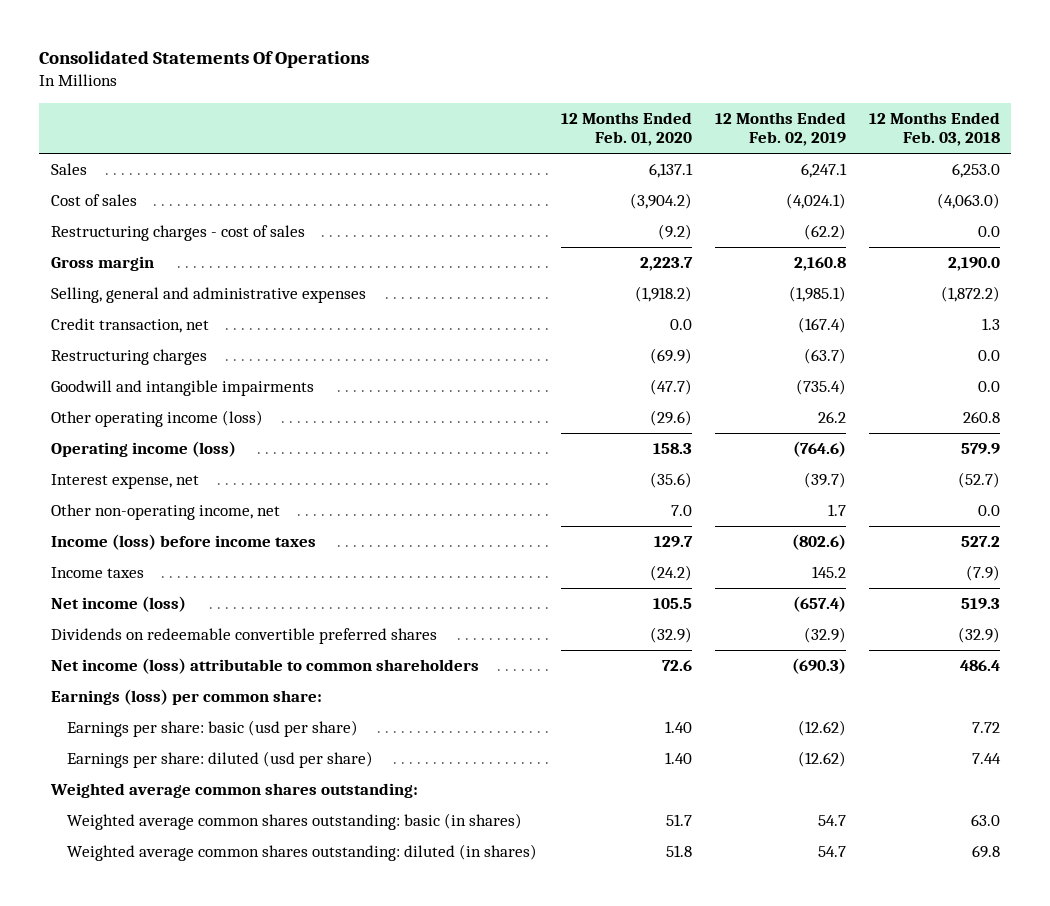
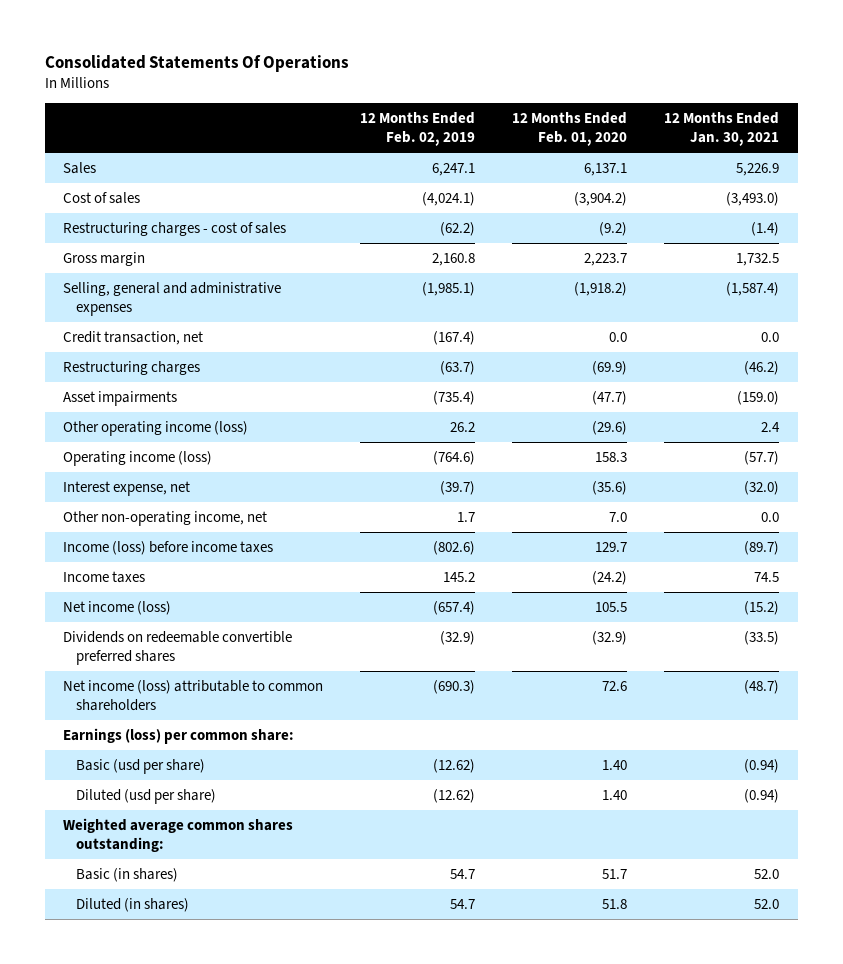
- | 12 Months Ended Feb. 01, 2020 | 12 Months Ended Feb. 02, 2019 | 12 Months Ended Feb. 03, 2018
+ | 12 Months Ended Feb. 02, 2019 | 12 Months Ended Feb. 01, 2020 | 12 Months Ended Jan. 30, 2021
- Goodwill and intangible impairments | (47.7) | (735.4) | 0.0
+ Asset impairments | (735.4) | (47.7) | (159.0)
- Earnings per share: basic (usd per share) | 1.40 | (12.62) | 7.72
- Earnings per share: diluted (usd per share) | 1.40 | (12.62) | 7.44
+ Basic (usd per share) | (12.62) | 1.40 | (0.94)
+ Diluted (usd per share) | (12.62) | 1.40 | (0.94)
- Weighted average common shares outstanding: basic (in shares) | 51.7 | 54.7 | 63.0
- Weighted average common shares outstanding: diluted (in shares) | 51.8 | 54.7 | 69.8
+ Basic (in shares) | 54.7 | 51.7 | 52.0
+ Diluted (in shares) | 54.7 | 51.8 | 52.0

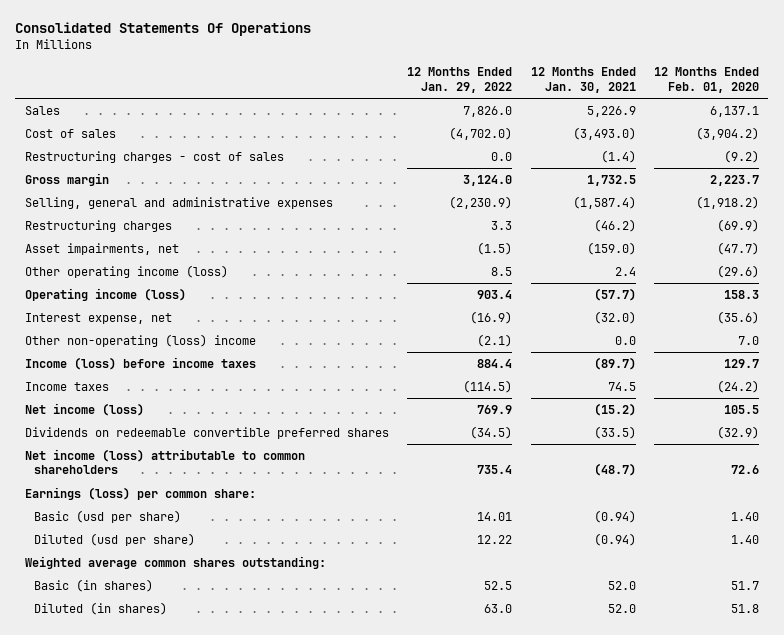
- | 12 Months Ended Feb. 02, 2019 | 12 Months Ended Feb. 01, 2020 | 12 Months Ended Jan. 30, 2021
+ | 12 Months Ended Jan. 29, 2022 | 12 Months Ended Jan. 30, 2021 | 12 Months Ended Feb. 01, 2020
- Credit transaction, net | (167.4) | 0.0 | 0.0
- Asset impairments | (735.4) | (47.7) | (159.0)
+ Asset impairments, net | (1.5) | (159.0) | (47.7)
- Other non-operating income, net | 1.7 | 7.0 | 0.0
+ Other non-operating (loss) income | (2.1) | 0.0 | 7.0

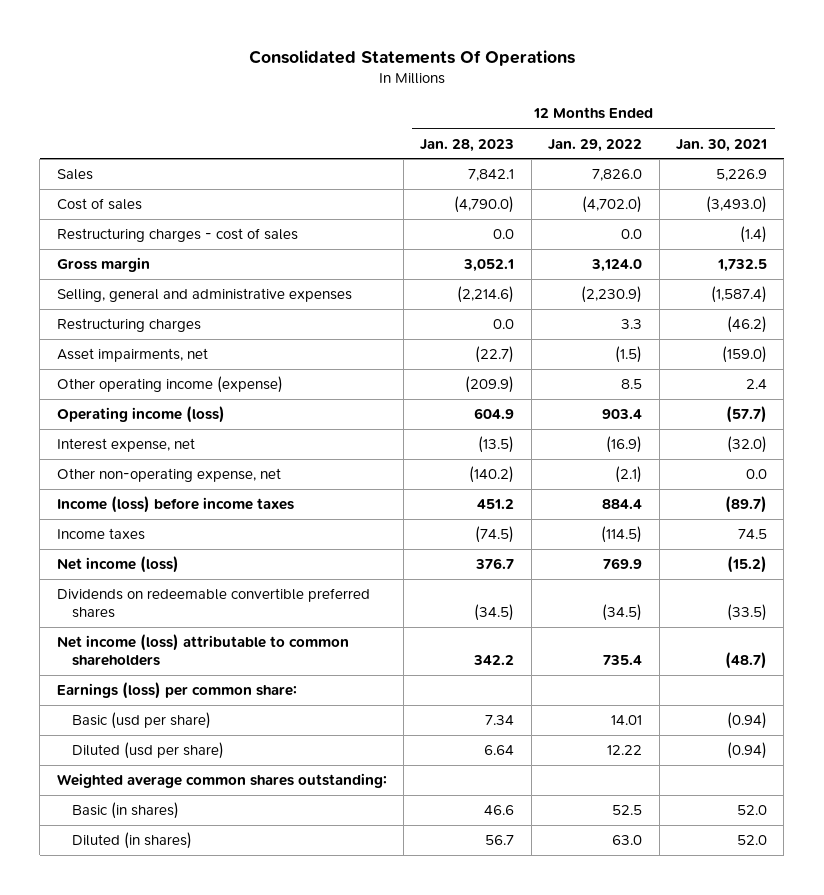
- | 12 Months Ended Jan. 29, 2022 | 12 Months Ended Jan. 30, 2021 | 12 Months Ended Feb. 01, 2020
+ | 12 Months Ended Jan. 28, 2023 | 12 Months Ended Jan. 29, 2022 | 12 Months Ended Jan. 30, 2021
- Other operating income (loss) | 8.5 | 2.4 | (29.6)
+ Other operating income (expense) | (209.9) | 8.5 | 2.4
- Other non-operating (loss) income | (2.1) | 0.0 | 7.0
+ Other non-operating expense, net | (140.2) | (2.1) | 0.0

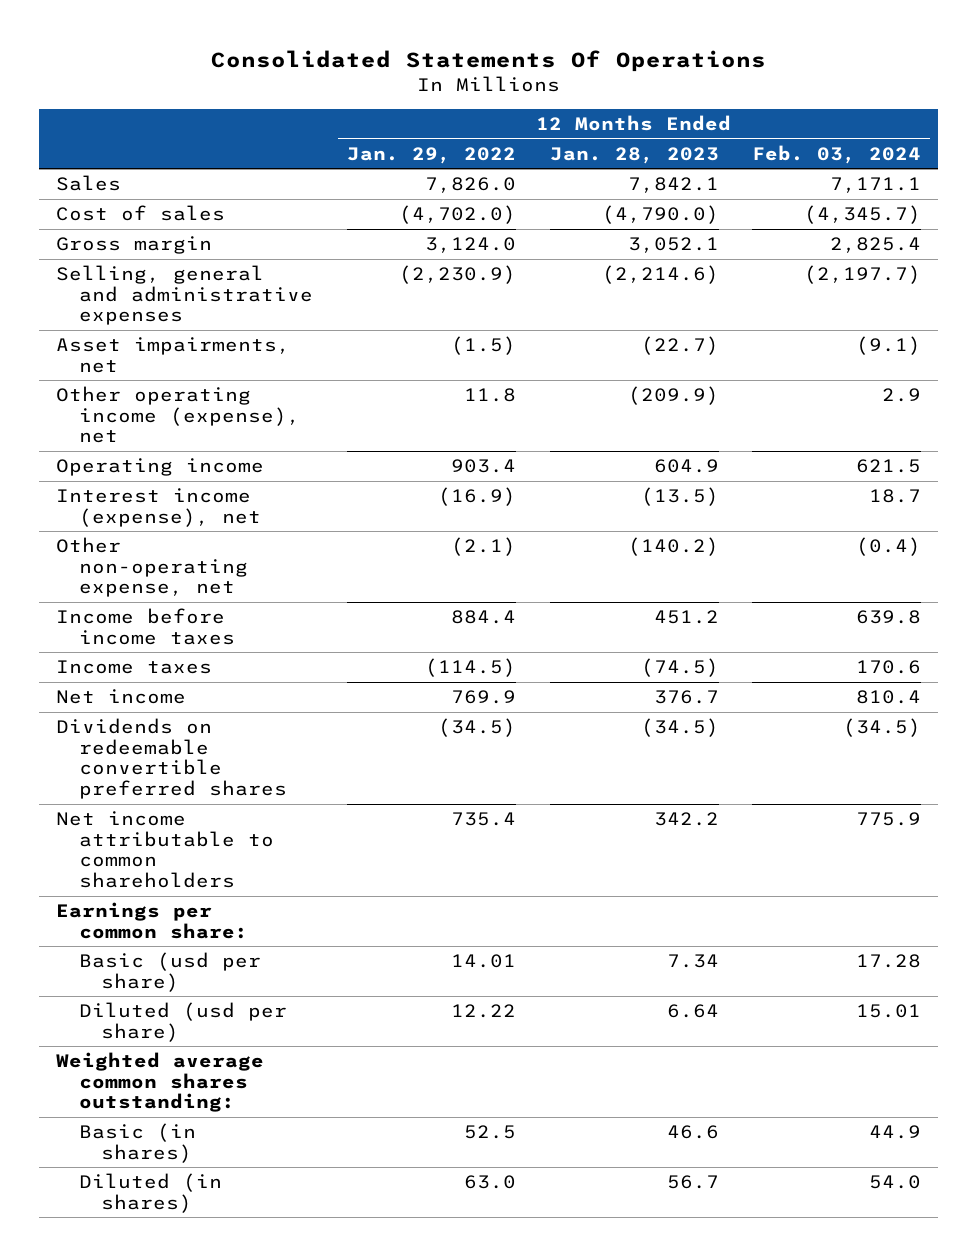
- | 12 Months Ended Jan. 28, 2023 | 12 Months Ended Jan. 29, 2022 | 12 Months Ended Jan. 30, 2021
+ | 12 Months Ended Jan. 29, 2022 | 12 Months Ended Jan. 28, 2023 | 12 Months Ended Feb. 03, 2024
- Restructuring charges - cost of sales | 0.0 | 0.0 | (1.4)
- Restructuring charges | 0.0 | 3.3 | (46.2)
- Other operating income (expense) | (209.9) | 8.5 | 2.4
- Operating income (loss) | 604.9 | 903.4 | (57.7)
- Interest expense, net | (13.5) | (16.9) | (32.0)
+ Other operating income (expense), net | 11.8 | (209.9) | 2.9
+ Operating income | 903.4 | 604.9 | 621.5
+ Interest income (expense), net | (16.9) | (13.5) | 18.7
- Income (loss) before income taxes | 451.2 | 884.4 | (89.7)
+ Income before income taxes | 884.4 | 451.2 | 639.8
- Net income (loss) | 376.7 | 769.9 | (15.2)
+ Net income | 769.9 | 376.7 | 810.4
- Net income (loss) attributable to common shareholders | 342.2 | 735.4 | (48.7)
- Earnings (loss) per common share:
+ Net income attributable to common shareholders | 735.4 | 342.2 | 775.9
+ Earnings per common share:

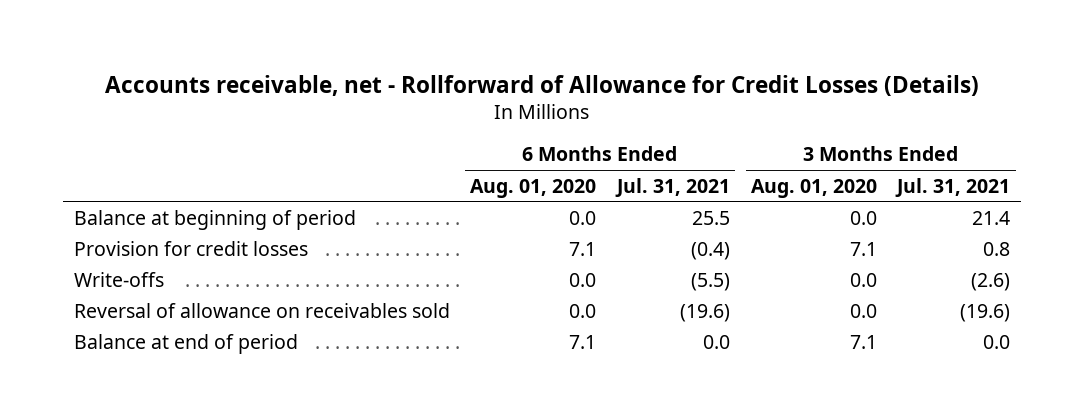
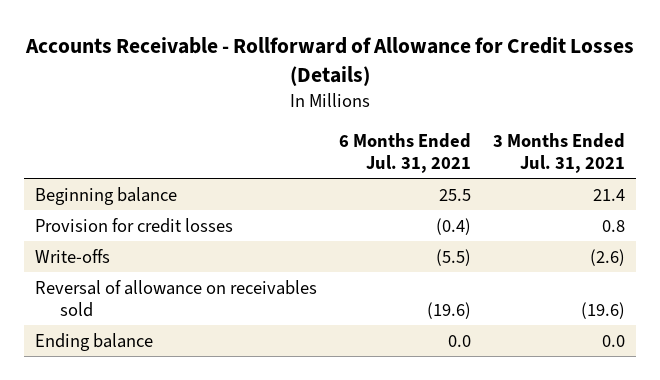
- Accounts receivable, net - Rollforward of Allowance for Credit Losses (Details)
+ Accounts Receivable - Rollforward of Allowance for Credit Losses (Details)
- | 6 Months Ended Aug. 01, 2020 | 6 Months Ended Jul. 31, 2021 | 3 Months Ended Aug. 01, 2020 | 3 Months Ended Jul. 31, 2021
+ | 6 Months Ended Jul. 31, 2021 | 3 Months Ended Jul. 31, 2021
- Balance at beginning of period | 0.0 | 25.5 | 0.0 | 21.4
+ Beginning balance | 25.5 | 21.4
- Balance at end of period | 7.1 | 0.0 | 7.1 | 0.0
+ Ending balance | 0.0 | 0.0

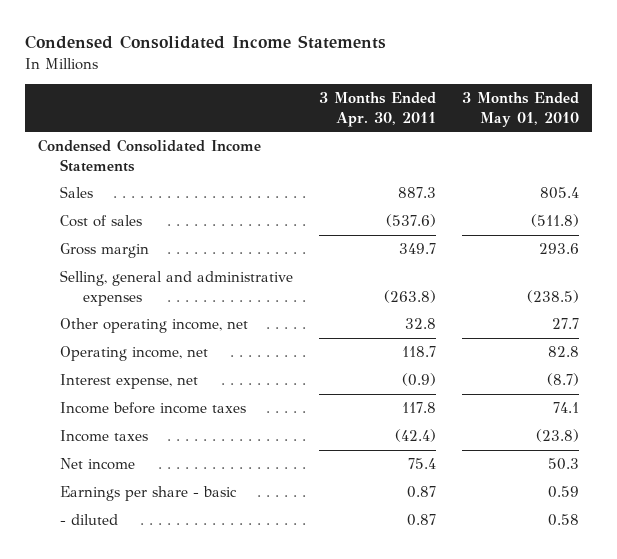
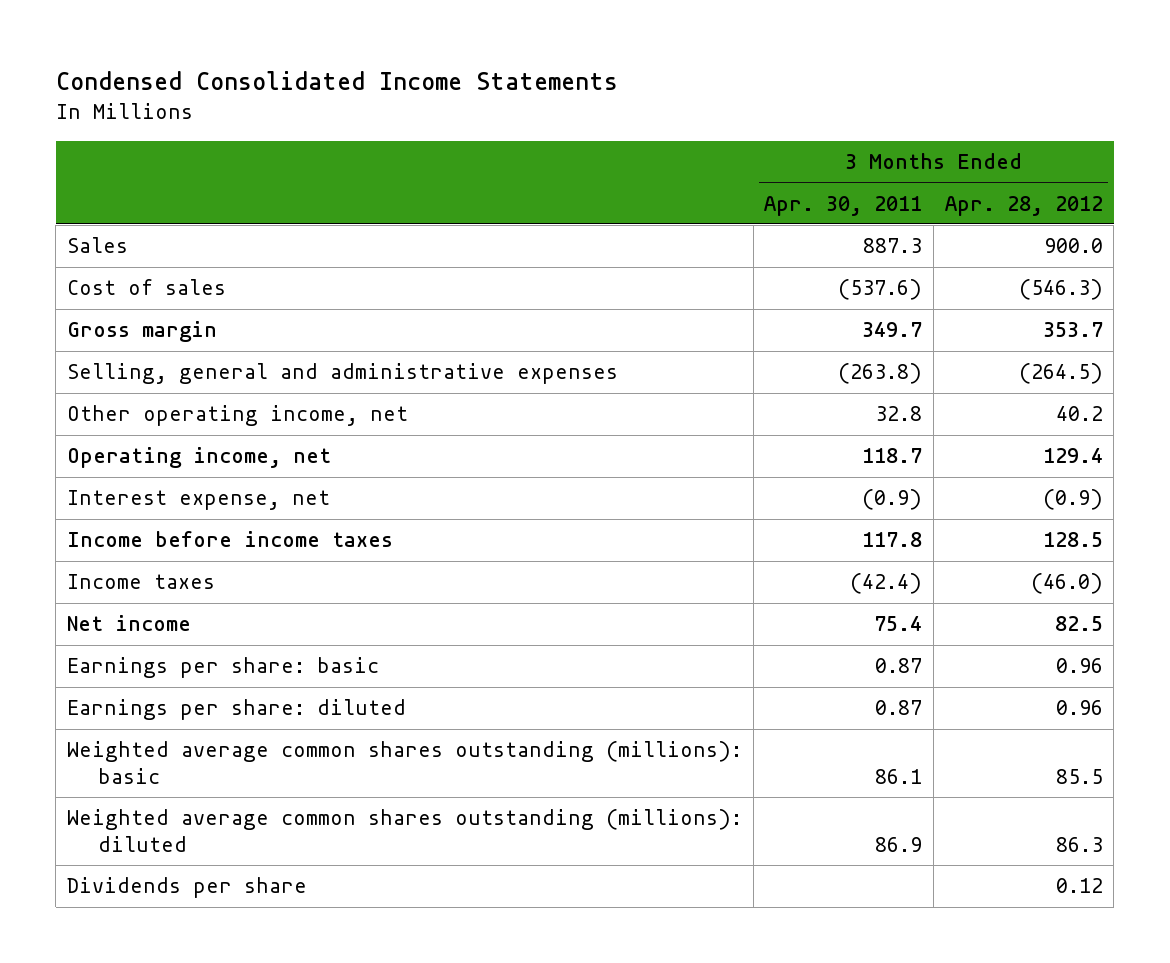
- | 3 Months Ended Apr. 30, 2011 | 3 Months Ended May 01, 2010
+ | 3 Months Ended Apr. 30, 2011 | 3 Months Ended Apr. 28, 2012
- Condensed Consolidated Income Statements
- Earnings per share - basic | 0.87 | 0.59
- - diluted | 0.87 | 0.58
+ Earnings per share: basic | 0.87 | 0.96
+ Earnings per share: diluted | 0.87 | 0.96
+ Weighted average common shares outstanding (millions): basic | 86.1 | 85.5
+ Weighted average common shares outstanding (millions): diluted | 86.9 | 86.3
+ Dividends per share | | 0.12

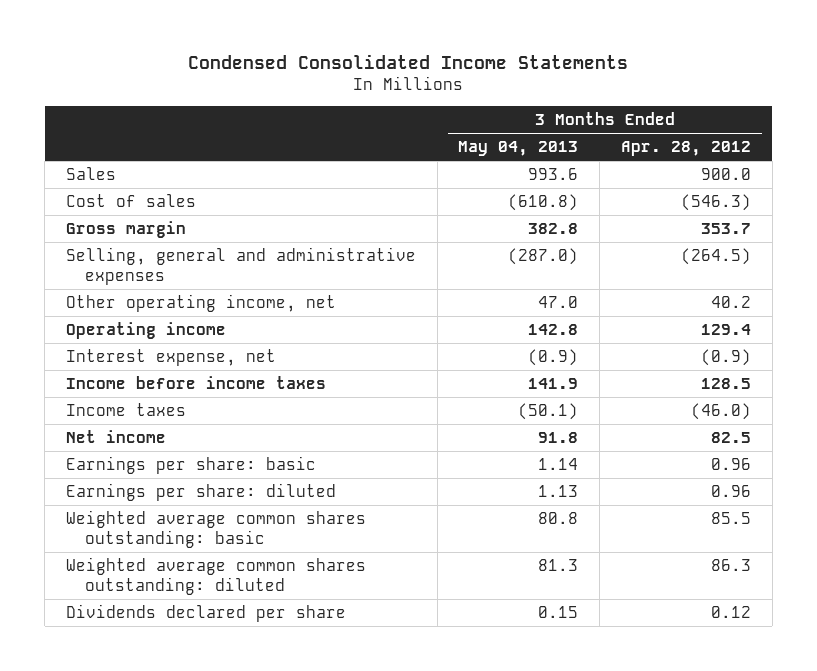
- | 3 Months Ended Apr. 30, 2011 | 3 Months Ended Apr. 28, 2012
+ | 3 Months Ended May 04, 2013 | 3 Months Ended Apr. 28, 2012
- Operating income, net | 118.7 | 129.4
+ Operating income | 142.8 | 129.4
- Weighted average common shares outstanding (millions): basic | 86.1 | 85.5
- Weighted average common shares outstanding (millions): diluted | 86.9 | 86.3
- Dividends per share | | 0.12
+ Weighted average common shares outstanding: basic | 80.8 | 85.5
+ Weighted average common shares outstanding: diluted | 81.3 | 86.3
+ Dividends declared per share | 0.15 | 0.12

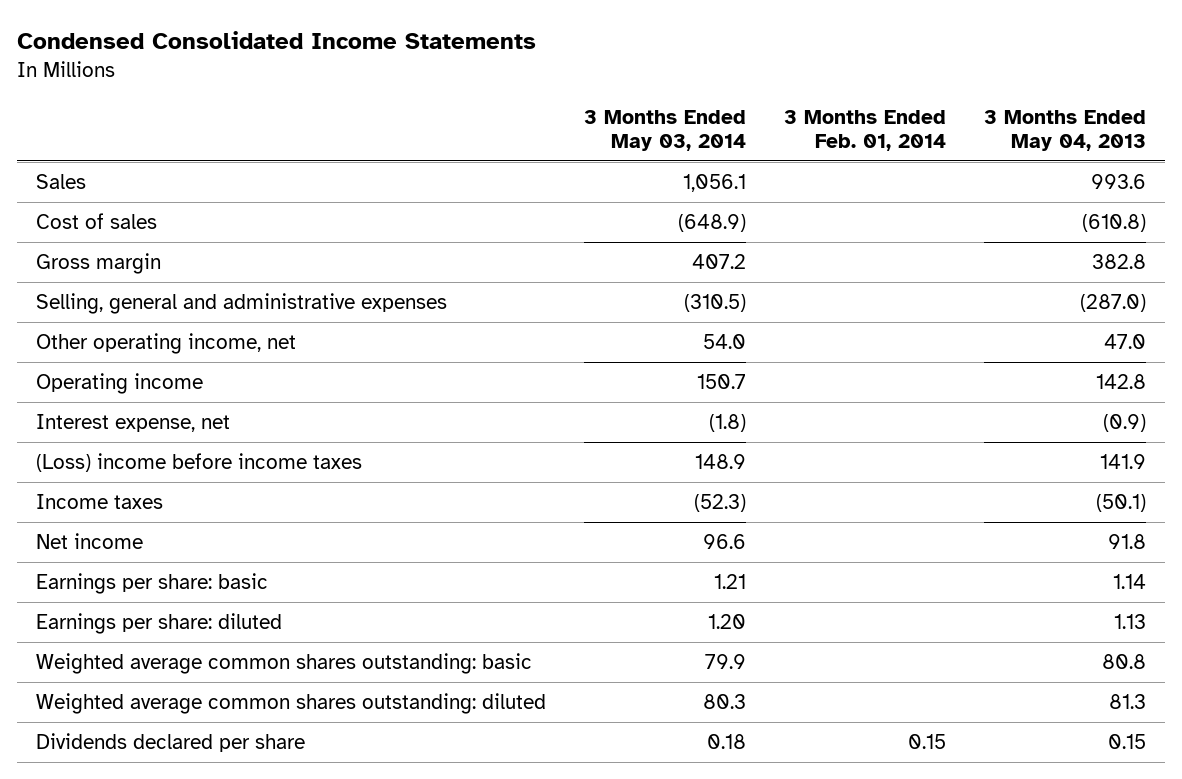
- | 3 Months Ended May 04, 2013 | 3 Months Ended Apr. 28, 2012
+ | 3 Months Ended May 03, 2014 | 3 Months Ended Feb. 01, 2014 | 3 Months Ended May 04, 2013
- Income before income taxes | 141.9 | 128.5
+ (Loss) income before income taxes | 148.9 | | 141.9

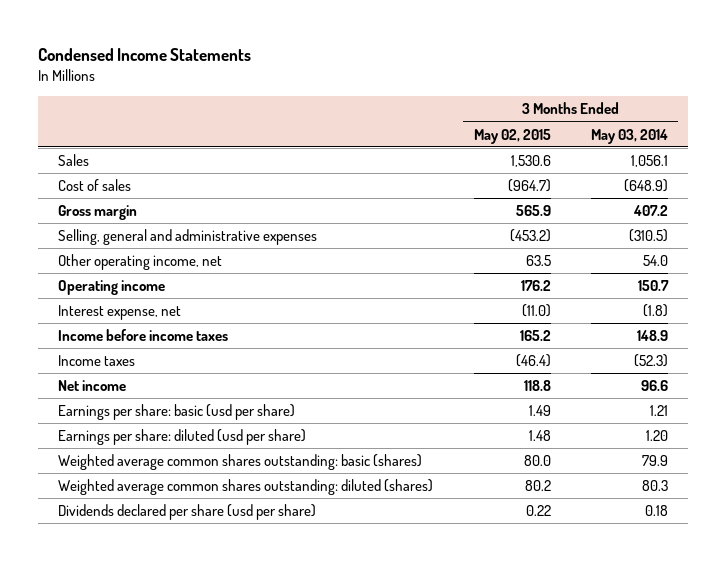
- Condensed Consolidated Income Statements
+ Condensed Income Statements
- | 3 Months Ended May 03, 2014 | 3 Months Ended Feb. 01, 2014 | 3 Months Ended May 04, 2013
+ | 3 Months Ended May 02, 2015 | 3 Months Ended May 03, 2014
- (Loss) income before income taxes | 148.9 | | 141.9
+ Income before income taxes | 165.2 | 148.9
- Earnings per share: basic | 1.21 | | 1.14
- Earnings per share: diluted | 1.20 | | 1.13
- Weighted average common shares outstanding: basic | 79.9 | | 80.8
- Weighted average common shares outstanding: diluted | 80.3 | | 81.3
- Dividends declared per share | 0.18 | 0.15 | 0.15
+ Earnings per share: basic (usd per share) | 1.49 | 1.21
+ Earnings per share: diluted (usd per share) | 1.48 | 1.20
+ Weighted average common shares outstanding: basic (shares) | 80.0 | 79.9
+ Weighted average common shares outstanding: diluted (shares) | 80.2 | 80.3
+ Dividends declared per share (usd per share) | 0.22 | 0.18

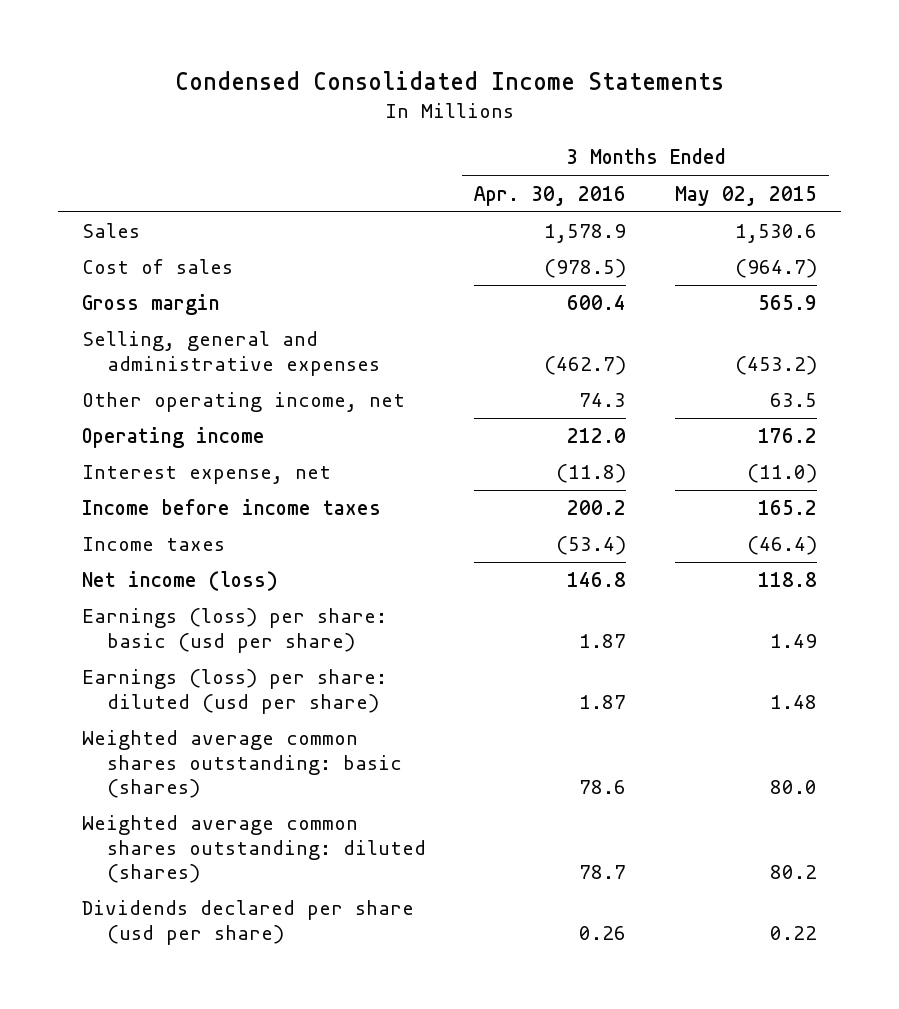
- Condensed Income Statements
+ Condensed Consolidated Income Statements
- | 3 Months Ended May 02, 2015 | 3 Months Ended May 03, 2014
+ | 3 Months Ended Apr. 30, 2016 | 3 Months Ended May 02, 2015
- Net income | 118.8 | 96.6
- Earnings per share: basic (usd per share) | 1.49 | 1.21
- Earnings per share: diluted (usd per share) | 1.48 | 1.20
+ Net income (loss) | 146.8 | 118.8
+ Earnings (loss) per share: basic (usd per share) | 1.87 | 1.49
+ Earnings (loss) per share: diluted (usd per share) | 1.87 | 1.48

